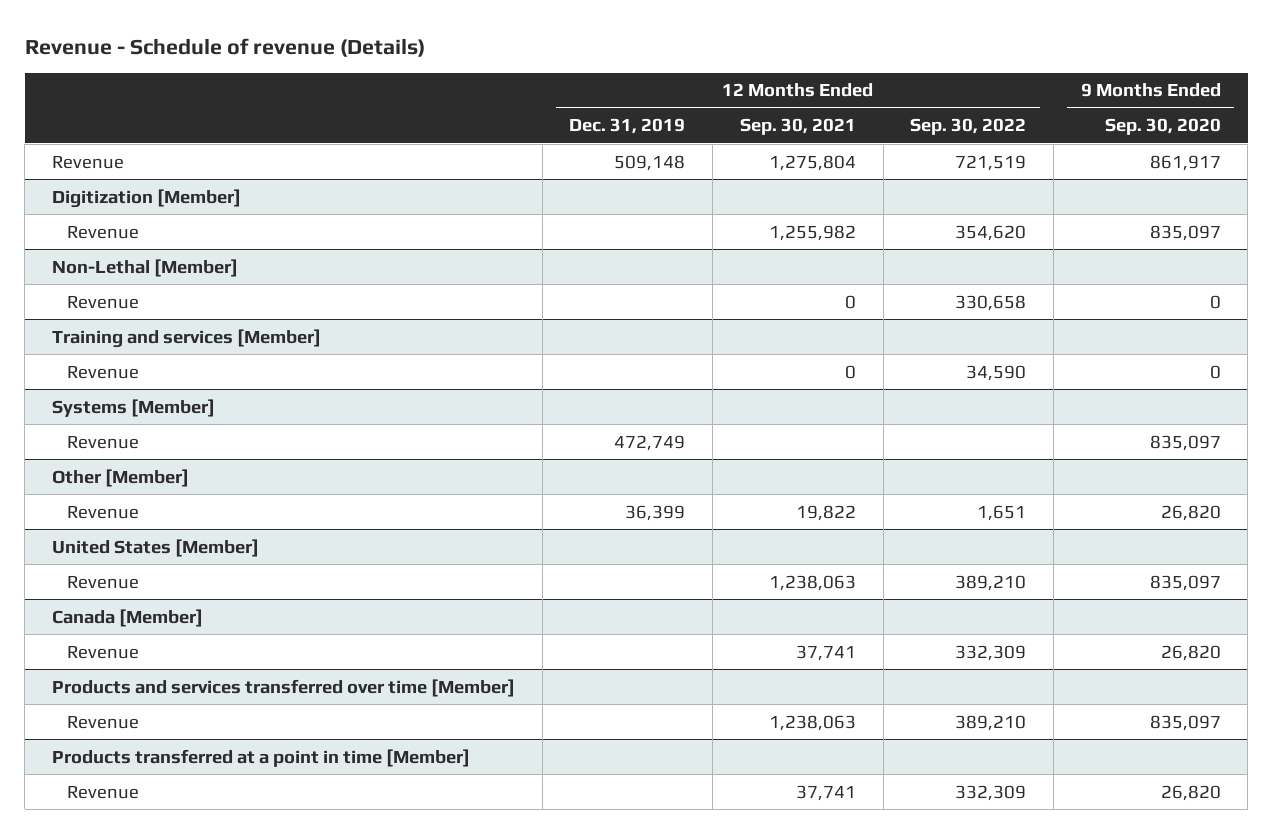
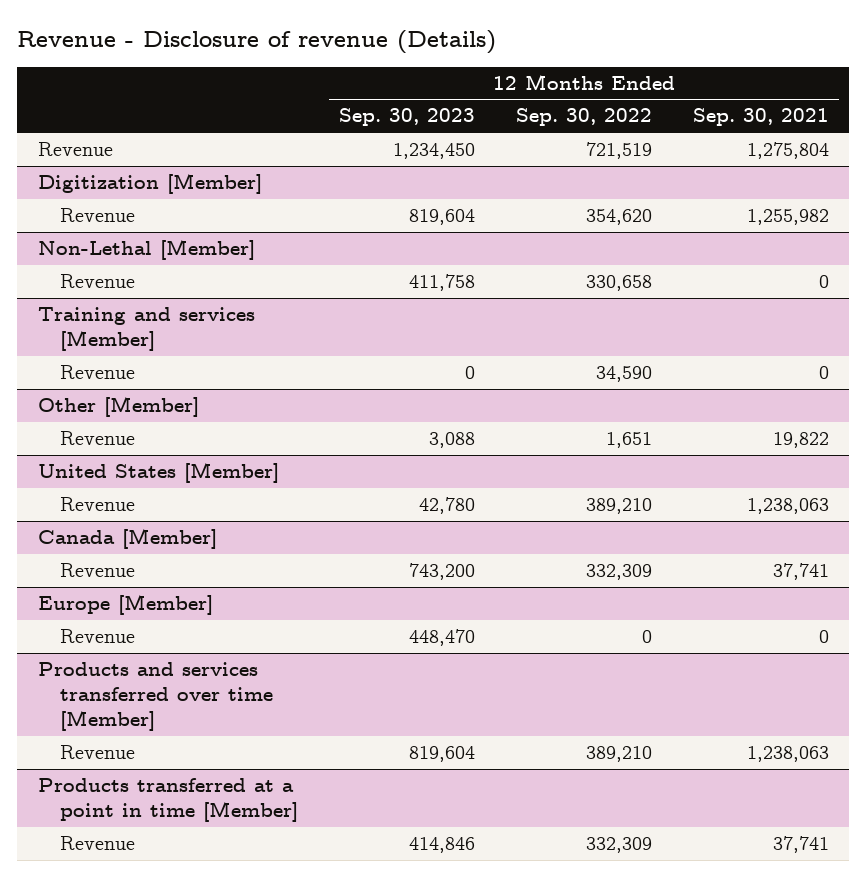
- Revenue - Schedule of revenue (Details)
+ Revenue - Disclosure of revenue (Details)
- | 12 Months Ended Dec. 31, 2019 | 12 Months Ended Sep. 30, 2021 | 12 Months Ended Sep. 30, 2022 | 9 Months Ended Sep. 30, 2020
+ | 12 Months Ended Sep. 30, 2023 | 12 Months Ended Sep. 30, 2022 | 12 Months Ended Sep. 30, 2021
- Systems [Member]
- Revenue | 472,749 | | | 835,097
+ Europe [Member]
+ Revenue | 448,470 | 0 | 0

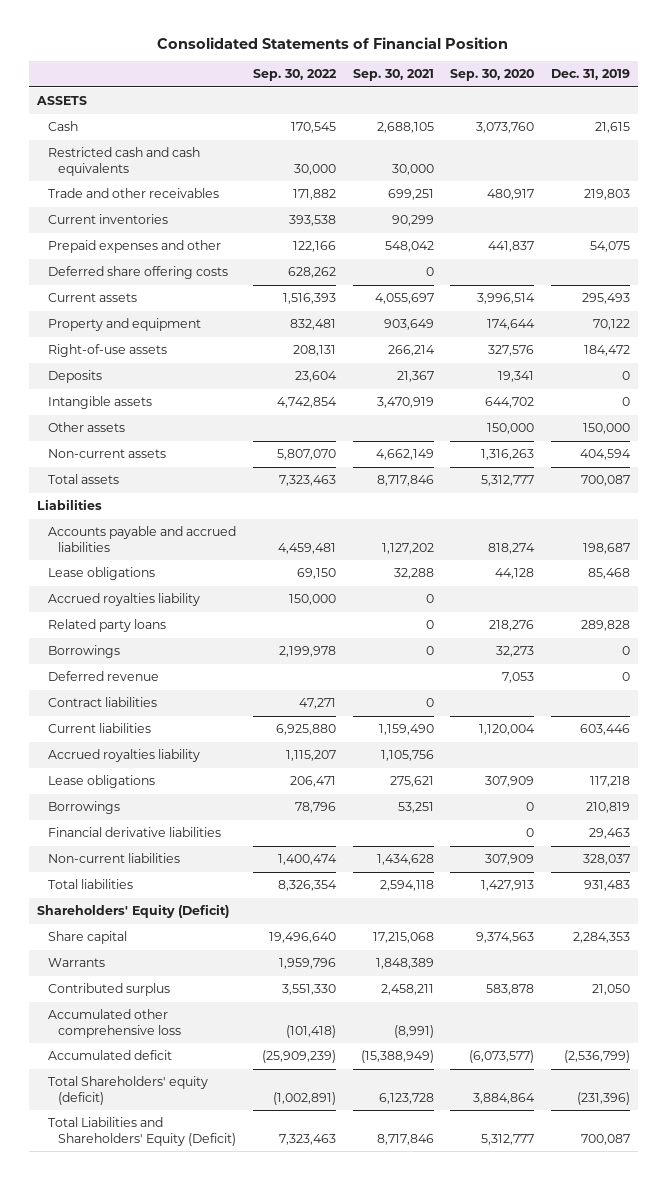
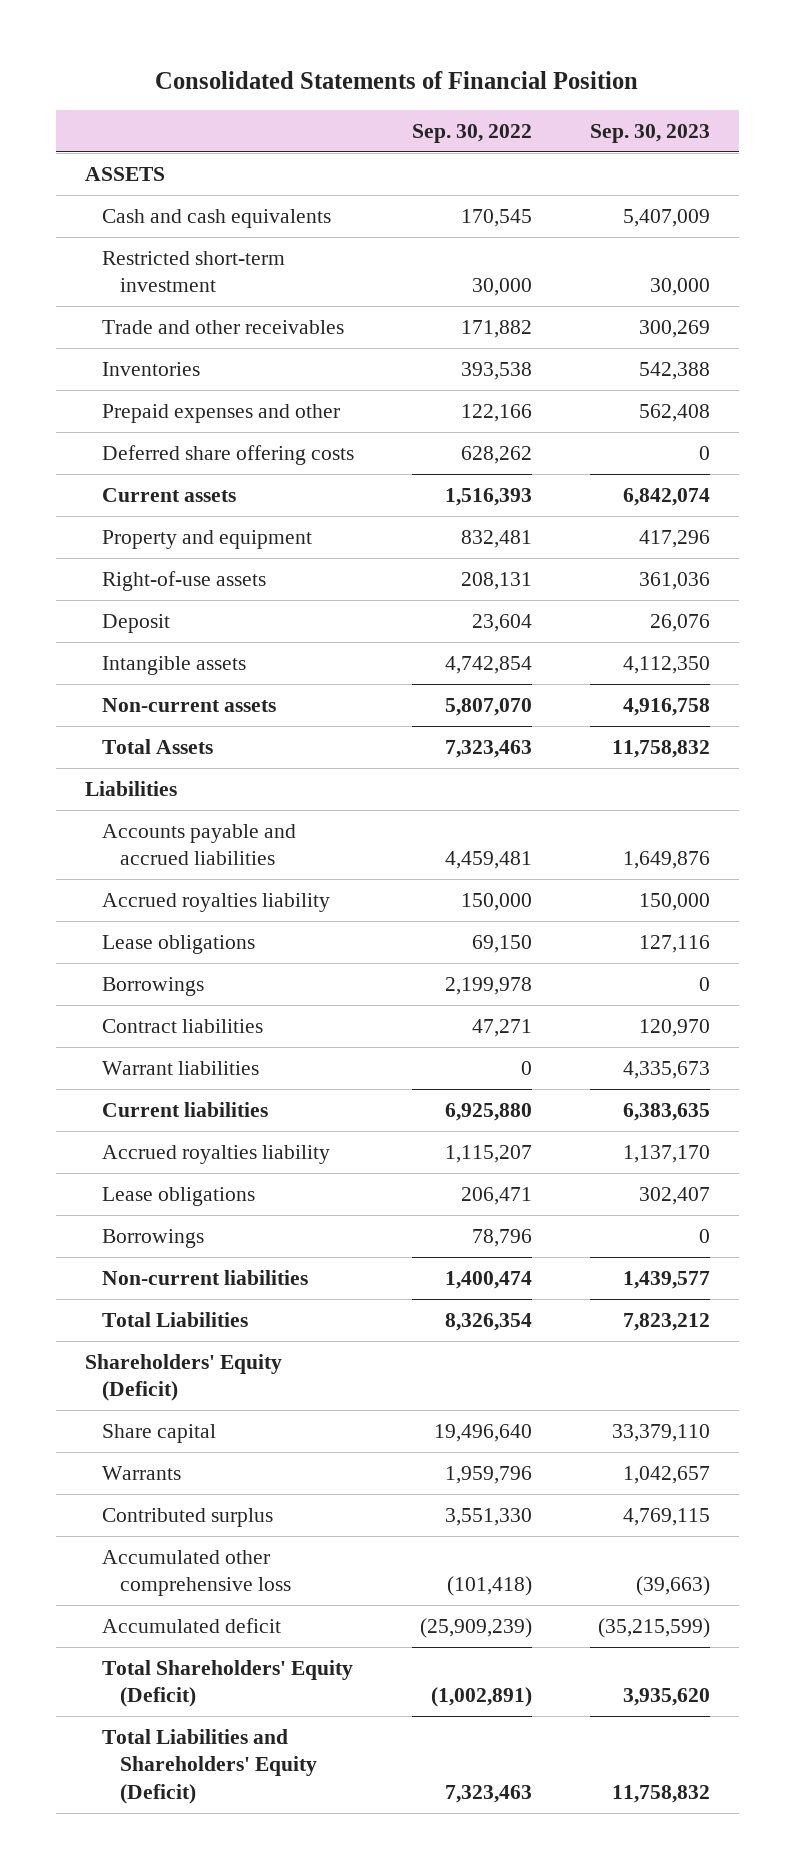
- | Sep. 30, 2022 | Sep. 30, 2021 | Sep. 30, 2020 | Dec. 31, 2019
+ | Sep. 30, 2022 | Sep. 30, 2023
- Cash | 170,545 | 2,688,105 | 3,073,760 | 21,615
- Restricted cash and cash equivalents | 30,000 | 30,000 | |
+ Cash and cash equivalents | 170,545 | 5,407,009
+ Restricted short-term investment | 30,000 | 30,000
- Current inventories | 393,538 | 90,299 | |
+ Inventories | 393,538 | 542,388
- Deposits | 23,604 | 21,367 | 19,341 | 0
+ Deposit | 23,604 | 26,076
- Other assets | | | 150,000 | 150,000
- Total assets | 7,323,463 | 8,717,846 | 5,312,777 | 700,087
+ Total Assets | 7,323,463 | 11,758,832
- Related party loans | | 0 | 218,276 | 289,828
moved down: Lease obligations | 69,150 | 127,116
- Deferred revenue | | | 7,053 | 0
+ Warrant liabilities | 0 | 4,335,673
- Financial derivative liabilities | | | 0 | 29,463
- Total liabilities | 8,326,354 | 2,594,118 | 1,427,913 | 931,483
+ Total Liabilities | 8,326,354 | 7,823,212
- Total Shareholders' equity (deficit) | (1,002,891) | 6,123,728 | 3,884,864 | (231,396)
+ Total Shareholders' Equity (Deficit) | (1,002,891) | 3,935,620

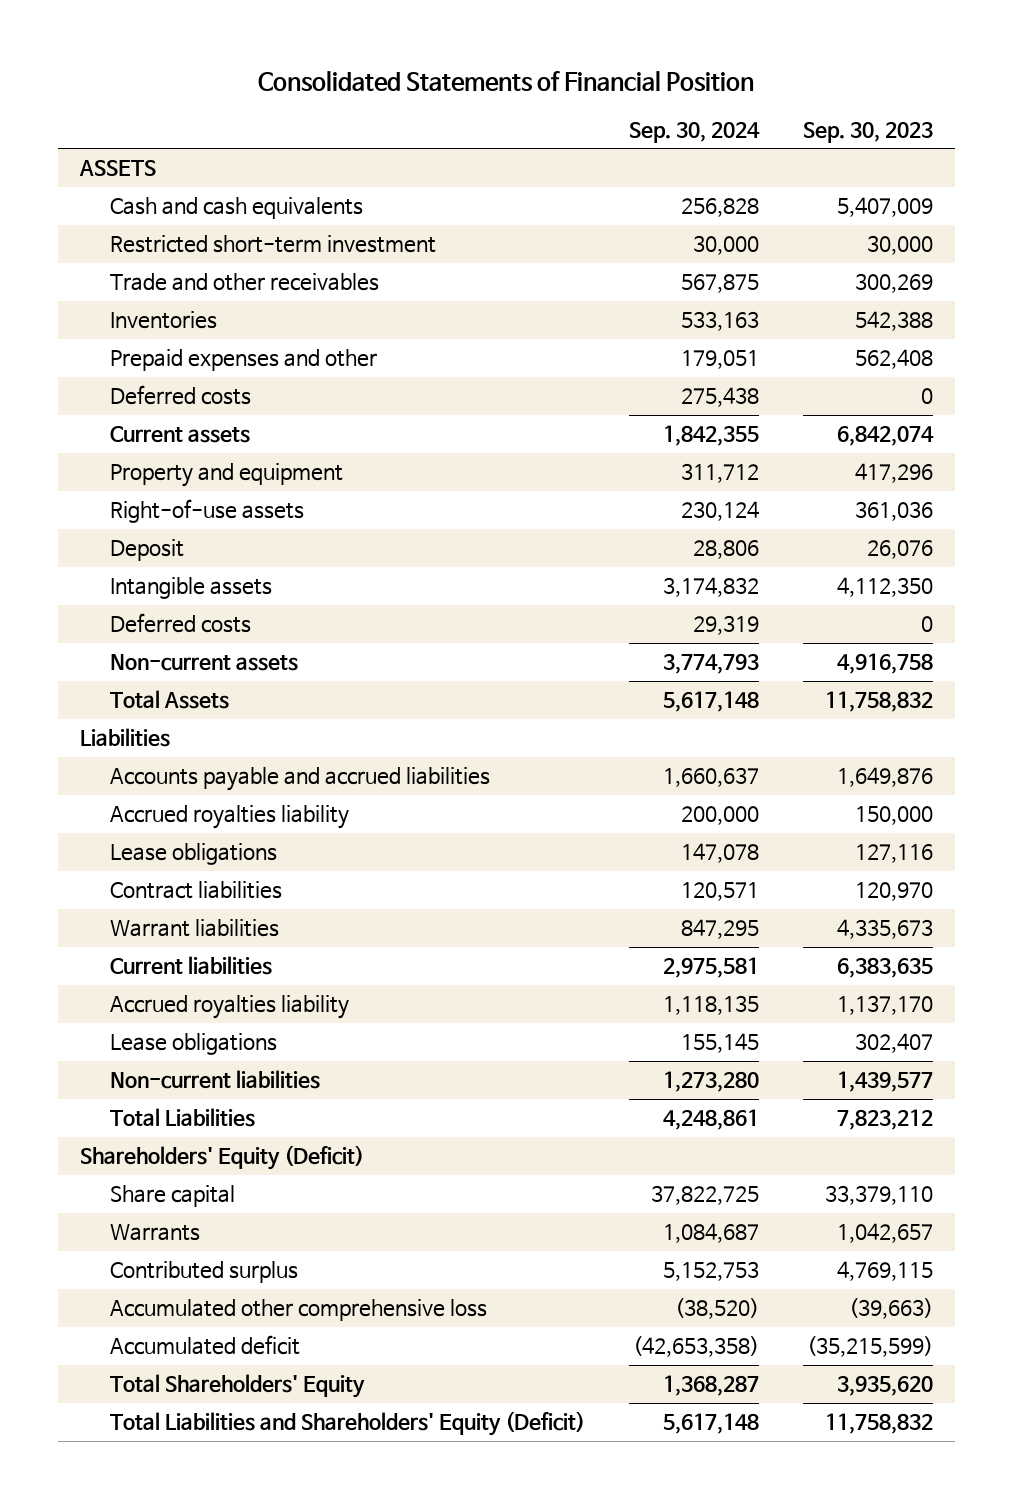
- | Sep. 30, 2022 | Sep. 30, 2023
+ | Sep. 30, 2024 | Sep. 30, 2023
- Deferred share offering costs | 628,262 | 0
+ Deferred costs | 275,438 | 0
+ Deferred costs | 29,319 | 0
- Borrowings | 2,199,978 | 0
- Borrowings | 78,796 | 0
- Total Shareholders' Equity (Deficit) | (1,002,891) | 3,935,620
+ Total Shareholders' Equity | 1,368,287 | 3,935,620

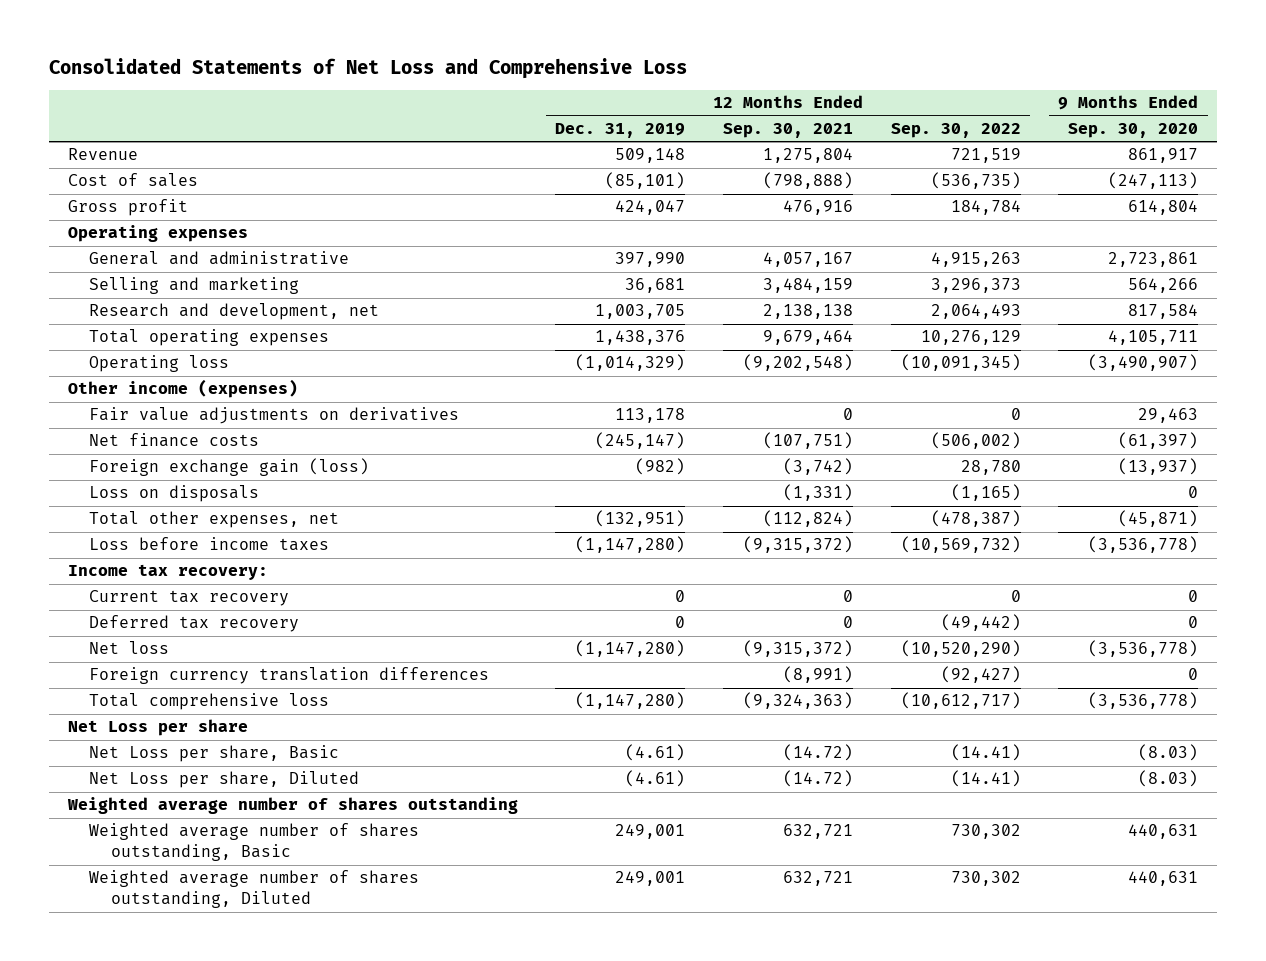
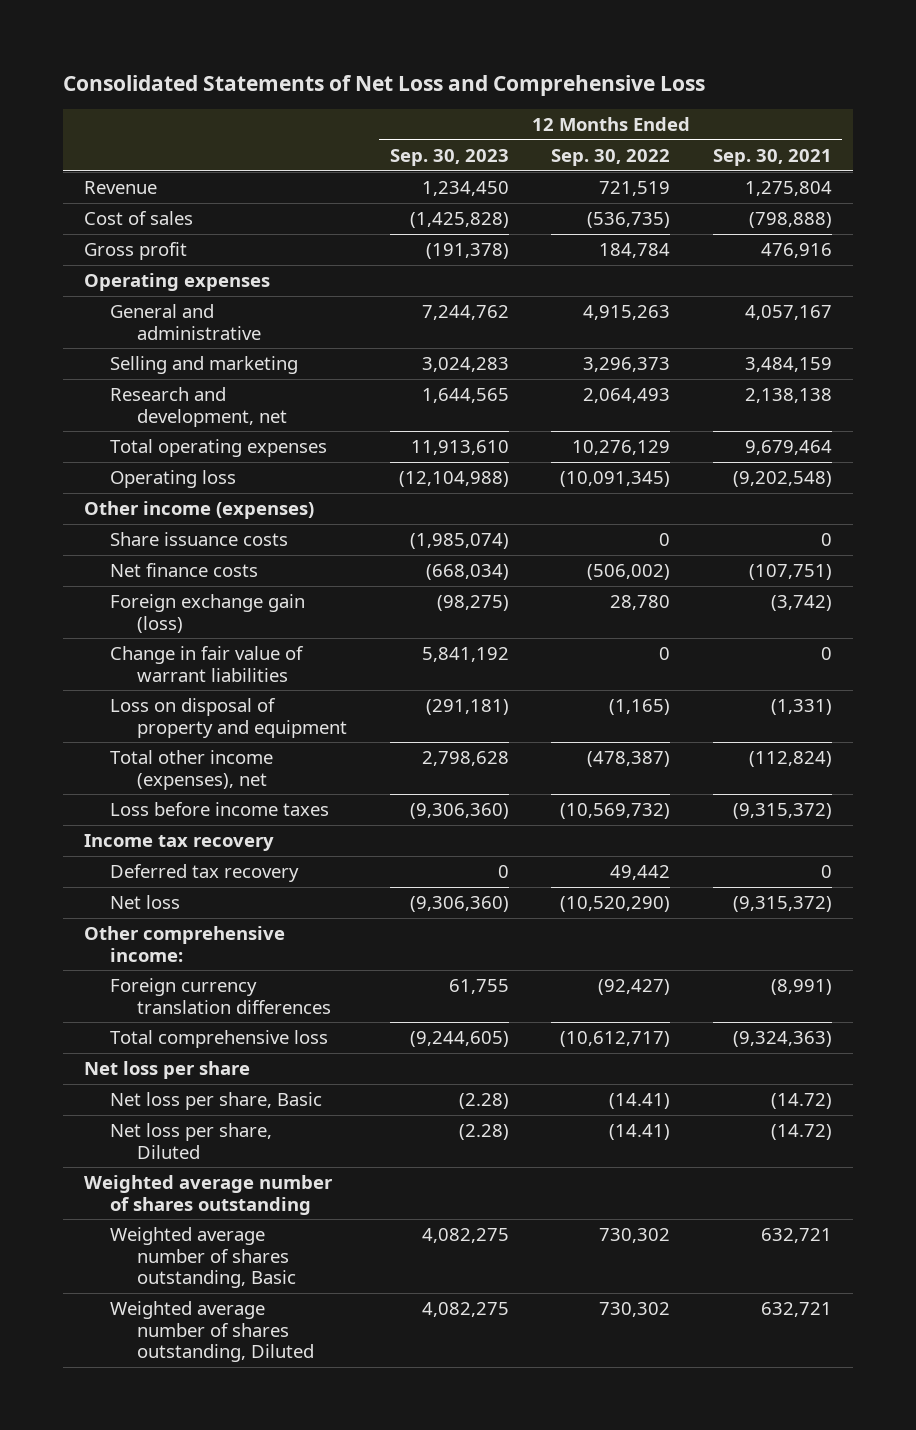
- | 12 Months Ended Dec. 31, 2019 | 12 Months Ended Sep. 30, 2021 | 12 Months Ended Sep. 30, 2022 | 9 Months Ended Sep. 30, 2020
+ | 12 Months Ended Sep. 30, 2023 | 12 Months Ended Sep. 30, 2022 | 12 Months Ended Sep. 30, 2021
- Fair value adjustments on derivatives | 113,178 | 0 | 0 | 29,463
+ Share issuance costs | (1,985,074) | 0 | 0
- Loss on disposals | | (1,331) | (1,165) | 0
- Total other expenses, net | (132,951) | (112,824) | (478,387) | (45,871)
+ Change in fair value of warrant liabilities | 5,841,192 | 0 | 0
+ Loss on disposal of property and equipment | (291,181) | (1,165) | (1,331)
+ Total other income (expenses), net | 2,798,628 | (478,387) | (112,824)
- Income tax recovery:
- Current tax recovery | 0 | 0 | 0 | 0
- Deferred tax recovery | 0 | 0 | (49,442) | 0
+ Income tax recovery
+ Deferred tax recovery | 0 | 49,442 | 0
+ Other comprehensive income:
- Net Loss per share
- Net Loss per share, Basic | (4.61) | (14.72) | (14.41) | (8.03)
- Net Loss per share, Diluted | (4.61) | (14.72) | (14.41) | (8.03)
+ Net loss per share
+ Net loss per share, Basic | (2.28) | (14.41) | (14.72)
+ Net loss per share, Diluted | (2.28) | (14.41) | (14.72)

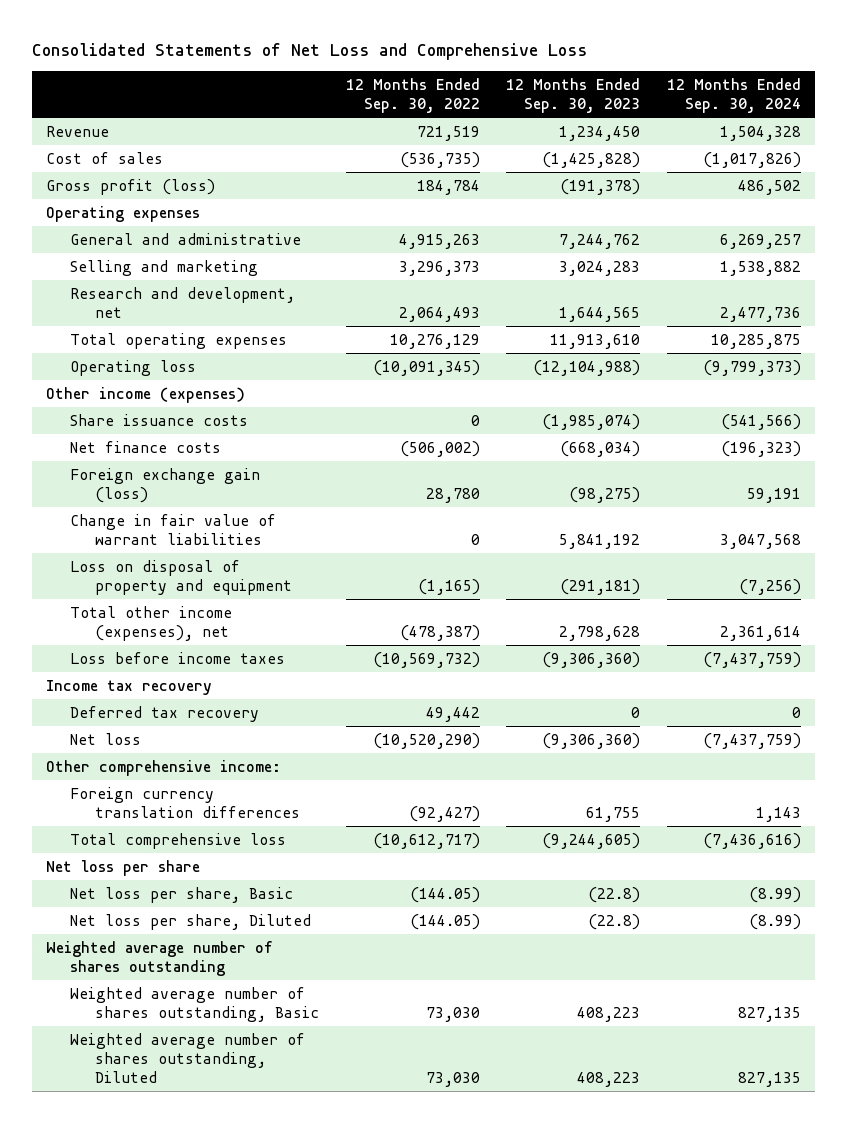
- | 12 Months Ended Sep. 30, 2023 | 12 Months Ended Sep. 30, 2022 | 12 Months Ended Sep. 30, 2021
+ | 12 Months Ended Sep. 30, 2022 | 12 Months Ended Sep. 30, 2023 | 12 Months Ended Sep. 30, 2024
- Gross profit | (191,378) | 184,784 | 476,916
+ Gross profit (loss) | 184,784 | (191,378) | 486,502
- Net loss per share, Basic | (2.28) | (14.41) | (14.72)
- Net loss per share, Diluted | (2.28) | (14.41) | (14.72)
+ Net loss per share, Basic | (144.05) | (22.8) | (8.99)
+ Net loss per share, Diluted | (144.05) | (22.8) | (8.99)
- Weighted average number of shares outstanding, Basic | 4,082,275 | 730,302 | 632,721
- Weighted average number of shares outstanding, Diluted | 4,082,275 | 730,302 | 632,721
+ Weighted average number of shares outstanding, Basic | 73,030 | 408,223 | 827,135
+ Weighted average number of shares outstanding, Diluted | 73,030 | 408,223 | 827,135

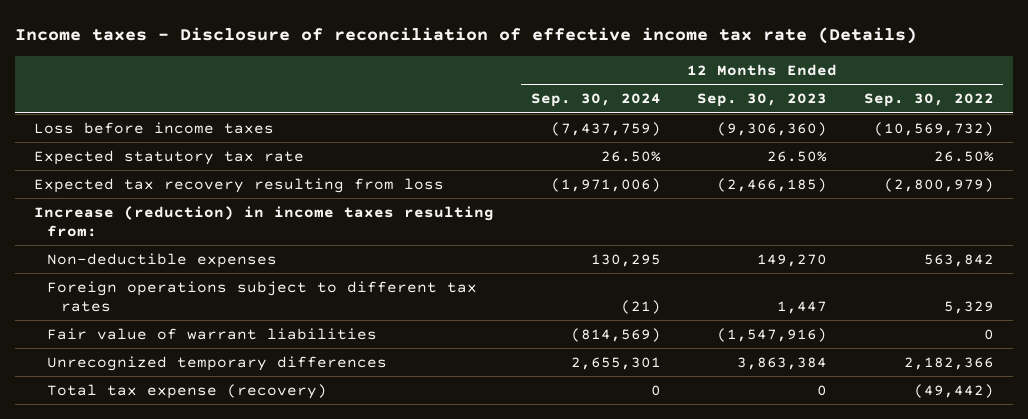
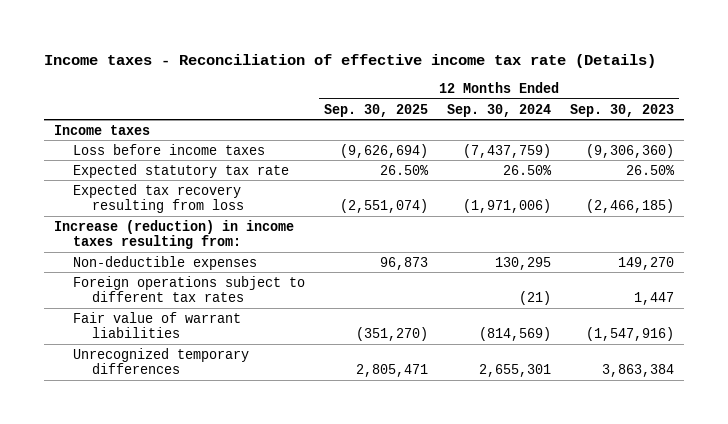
- Income taxes - Disclosure of reconciliation of effective income tax rate (Details)
+ Income taxes - Reconciliation of effective income tax rate (Details)
- | 12 Months Ended Sep. 30, 2024 | 12 Months Ended Sep. 30, 2023 | 12 Months Ended Sep. 30, 2022
+ | 12 Months Ended Sep. 30, 2025 | 12 Months Ended Sep. 30, 2024 | 12 Months Ended Sep. 30, 2023
+ Income taxes
- Total tax expense (recovery) | 0 | 0 | (49,442)

